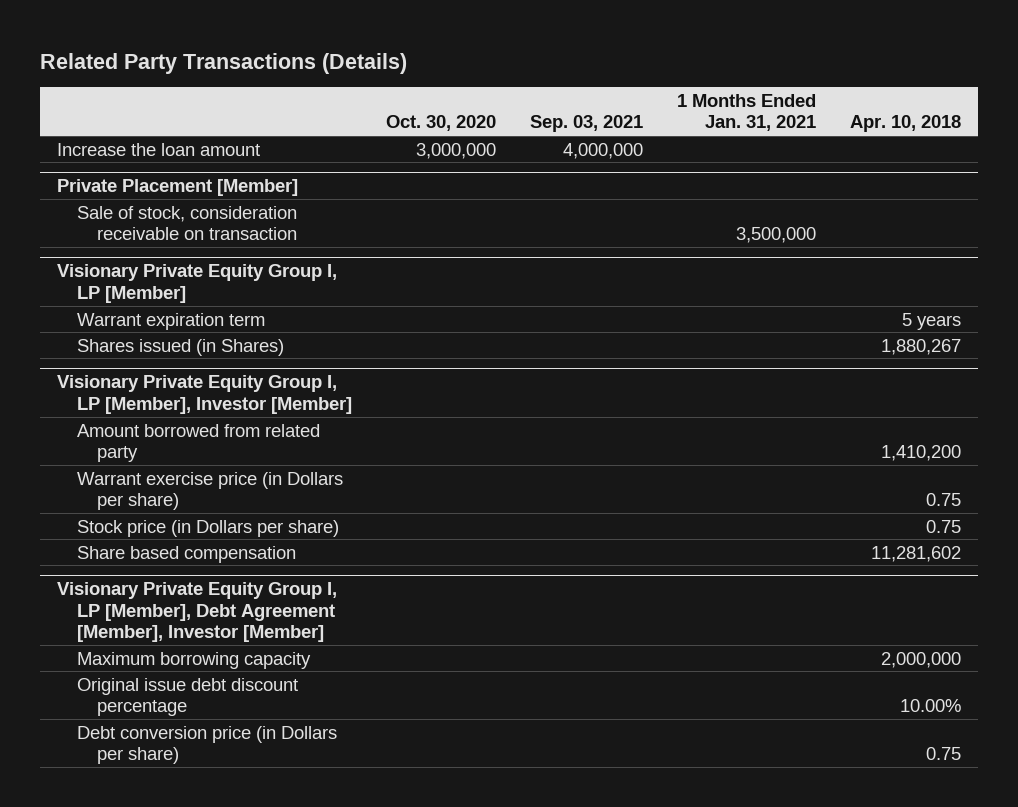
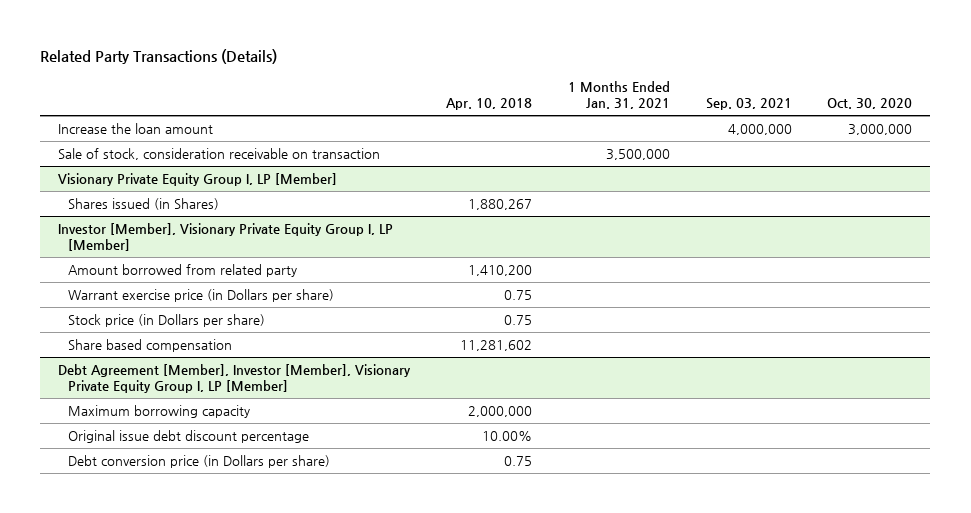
- | Oct. 30, 2020 | Sep. 03, 2021 | 1 Months Ended Jan. 31, 2021 | Apr. 10, 2018
+ | Apr. 10, 2018 | 1 Months Ended Jan. 31, 2021 | Sep. 03, 2021 | Oct. 30, 2020
- Private Placement [Member]
@ Visionary Private Equity Group I, LP [Member]
- Warrant expiration term | | | | 5 years
- Visionary Private Equity Group I, LP [Member], Investor [Member]
+ Investor [Member], Visionary Private Equity Group I, LP [Member]
- Visionary Private Equity Group I, LP [Member], Debt Agreement [Member], Investor [Member]
+ Debt Agreement [Member], Investor [Member], Visionary Private Equity Group I, LP [Member]

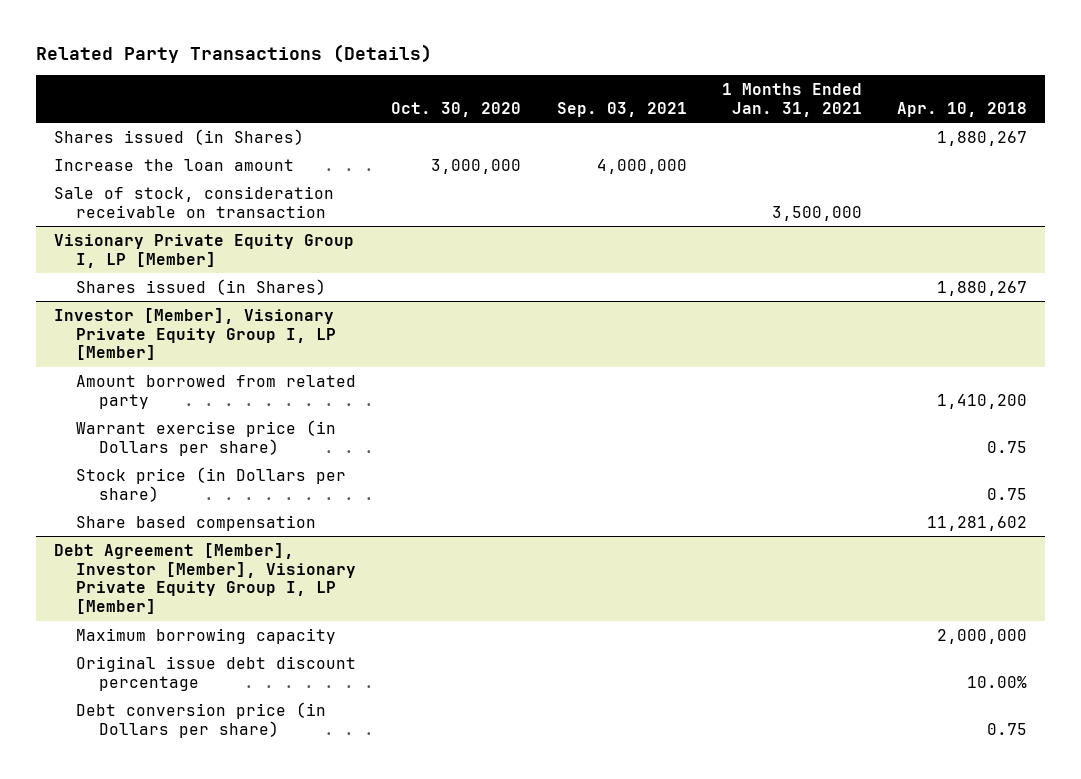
- | Apr. 10, 2018 | 1 Months Ended Jan. 31, 2021 | Sep. 03, 2021 | Oct. 30, 2020
+ | Oct. 30, 2020 | Sep. 03, 2021 | 1 Months Ended Jan. 31, 2021 | Apr. 10, 2018
+ Shares issued (in Shares) | | | | 1,880,267

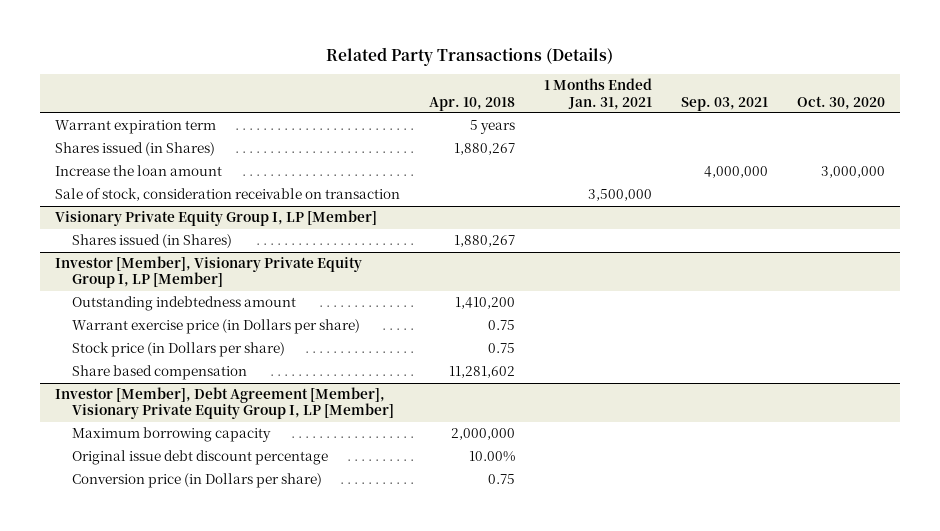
- | Oct. 30, 2020 | Sep. 03, 2021 | 1 Months Ended Jan. 31, 2021 | Apr. 10, 2018
+ | Apr. 10, 2018 | 1 Months Ended Jan. 31, 2021 | Sep. 03, 2021 | Oct. 30, 2020
+ Warrant expiration term | 5 years | | |
@ Investor [Member], Visionary Private Equity Group I, LP [Member]
- Amount borrowed from related party | | | | 1,410,200
+ Outstanding indebtedness amount | 1,410,200 | | |
- Debt Agreement [Member], Investor [Member], Visionary Private Equity Group I, LP [Member]
+ Investor [Member], Debt Agreement [Member], Visionary Private Equity Group I, LP [Member]
- Debt conversion price (in Dollars per share) | | | | 0.75
+ Conversion price (in Dollars per share) | 0.75 | | |

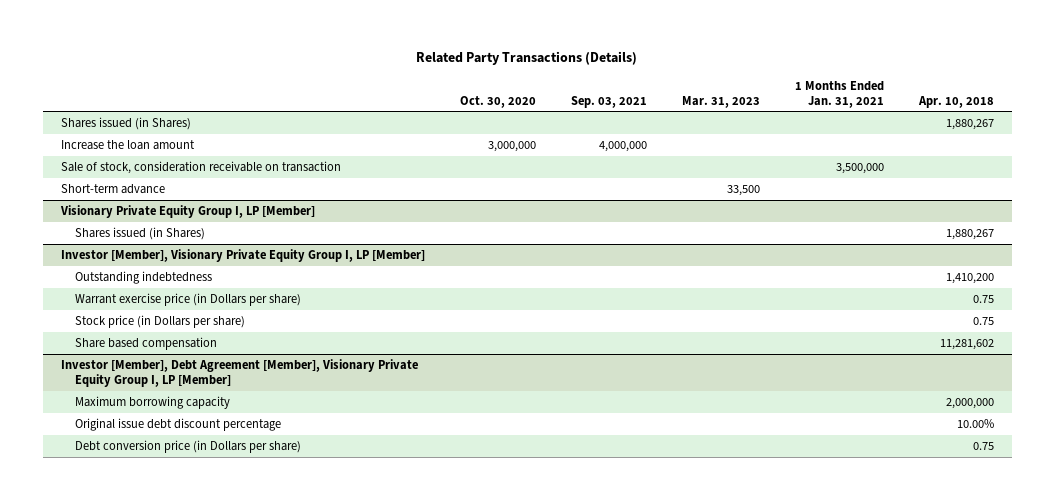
- | Apr. 10, 2018 | 1 Months Ended Jan. 31, 2021 | Sep. 03, 2021 | Oct. 30, 2020
+ | Oct. 30, 2020 | Sep. 03, 2021 | Mar. 31, 2023 | 1 Months Ended Jan. 31, 2021 | Apr. 10, 2018
- Warrant expiration term | 5 years | | |
+ Short-term advance | | | 33,500 | |
@ Investor [Member], Visionary Private Equity Group I, LP [Member]
- Outstanding indebtedness amount | 1,410,200 | | |
+ Outstanding indebtedness | | | | | 1,410,200
@ Investor [Member], Debt Agreement [Member], Visionary Private Equity Group I, LP [Member]
- Conversion price (in Dollars per share) | 0.75 | | |
+ Debt conversion price (in Dollars per share) | | | | | 0.75

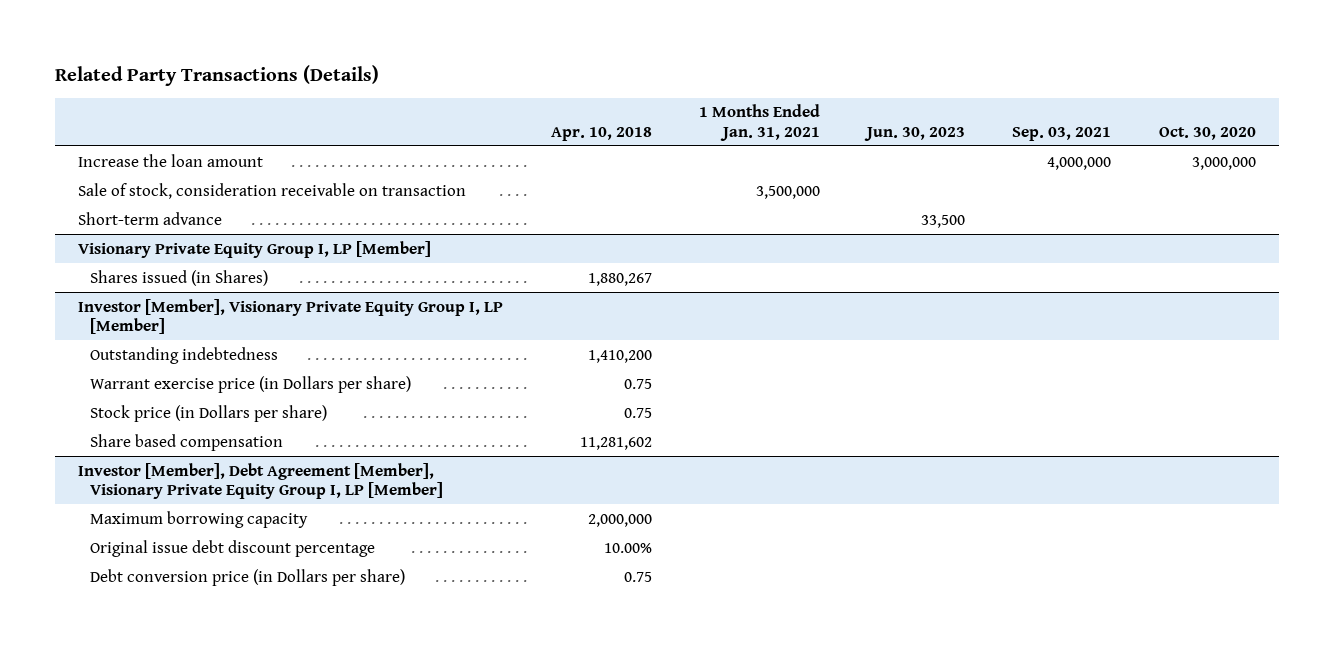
- | Oct. 30, 2020 | Sep. 03, 2021 | Mar. 31, 2023 | 1 Months Ended Jan. 31, 2021 | Apr. 10, 2018
+ | Apr. 10, 2018 | 1 Months Ended Jan. 31, 2021 | Jun. 30, 2023 | Sep. 03, 2021 | Oct. 30, 2020
- Shares issued (in Shares) | | | | | 1,880,267

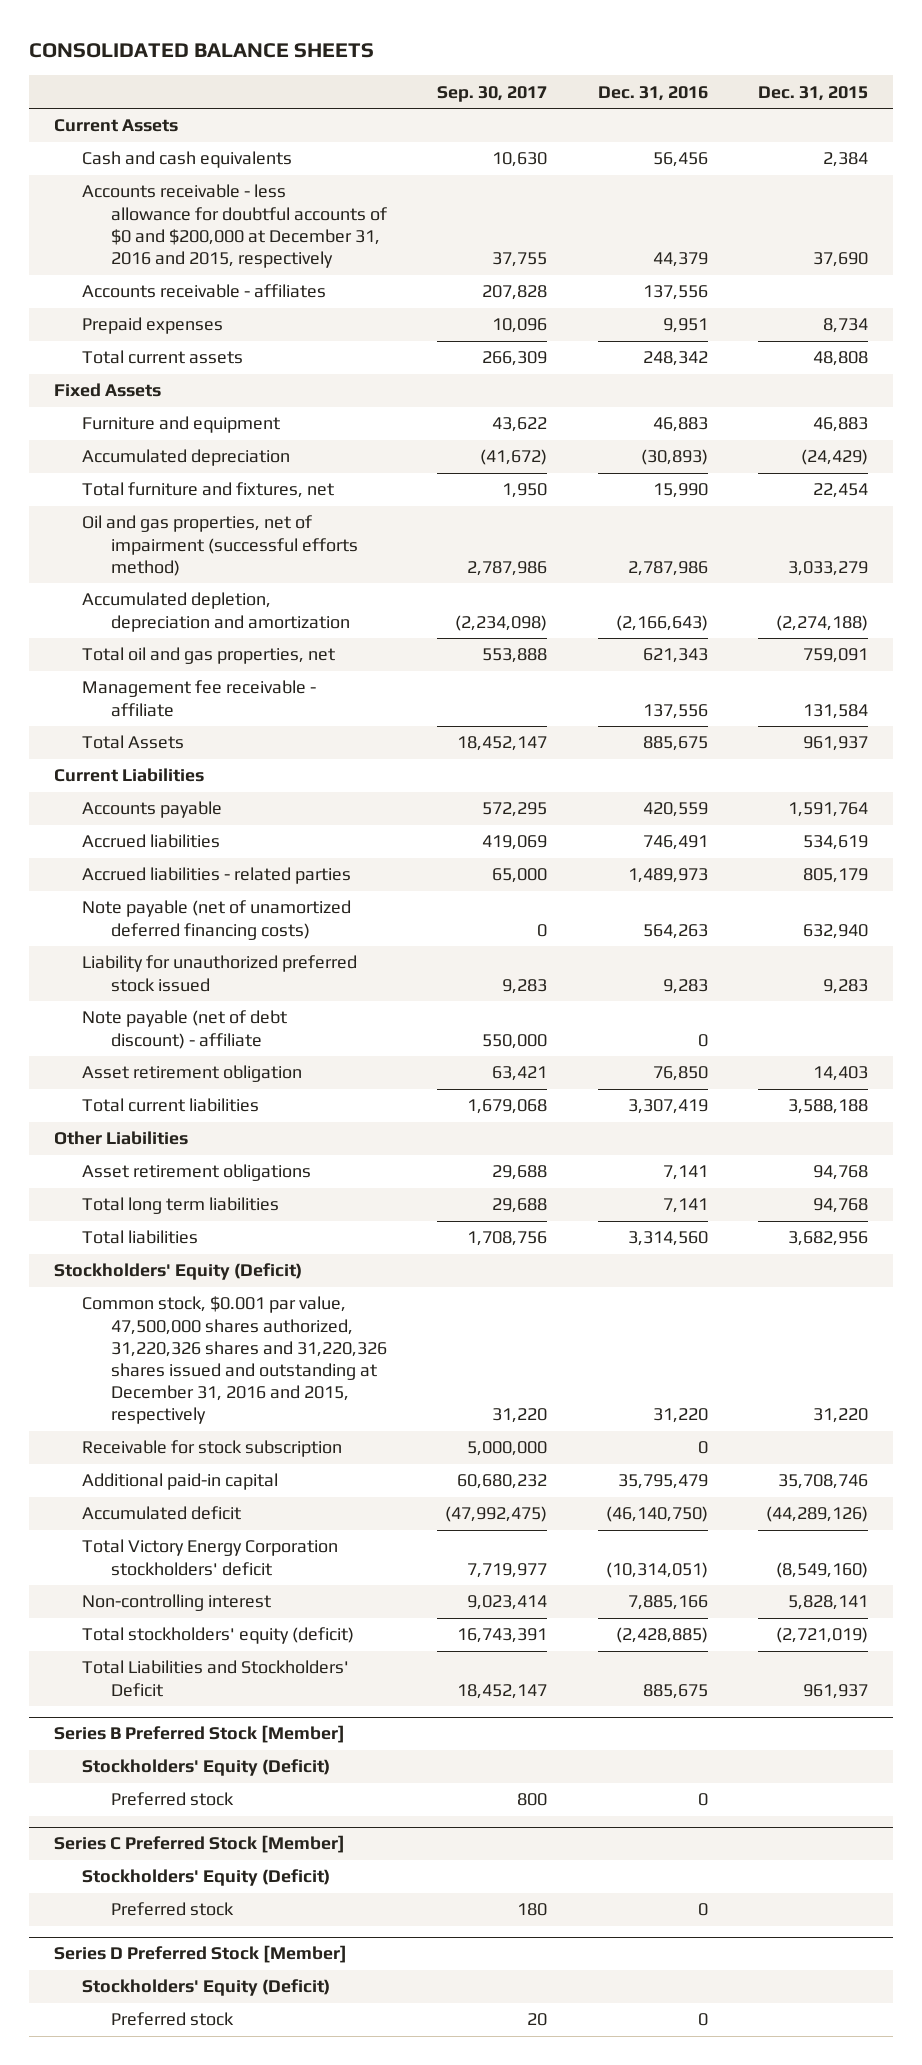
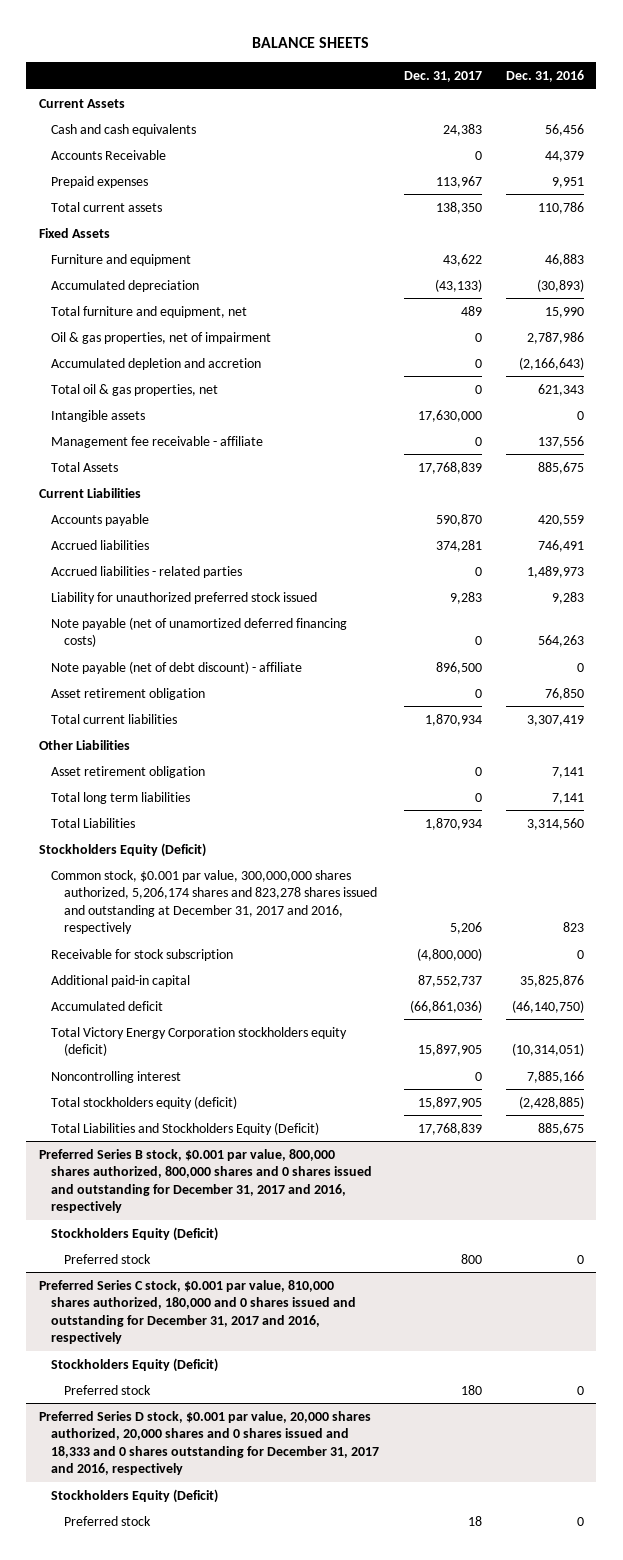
- CONSOLIDATED BALANCE SHEETS
+ BALANCE SHEETS
- | Sep. 30, 2017 | Dec. 31, 2016 | Dec. 31, 2015
+ | Dec. 31, 2017 | Dec. 31, 2016
- Accounts receivable - less allowance for doubtful accounts of $0 and $200,000 at December 31, 2016 and 2015, respectively | 37,755 | 44,379 | 37,690
- Accounts receivable - affiliates | 207,828 | 137,556 |
+ Accounts Receivable | 0 | 44,379
- Total current assets | 266,309 | 248,342 | 48,808
+ Total current assets | 138,350 | 110,786
- Total furniture and fixtures, net | 1,950 | 15,990 | 22,454
- Oil and gas properties, net of impairment (successful efforts method) | 2,787,986 | 2,787,986 | 3,033,279
- Accumulated depletion, depreciation and amortization | (2,234,098) | (2,166,643) | (2,274,188)
- Total oil and gas properties, net | 553,888 | 621,343 | 759,091
+ Total furniture and equipment, net | 489 | 15,990
+ Oil & gas properties, net of impairment | 0 | 2,787,986
+ Accumulated depletion and accretion | 0 | (2,166,643)
+ Total oil & gas properties, net | 0 | 621,343
+ Intangible assets | 17,630,000 | 0
moved down: Note payable (net of unamortized deferred financing costs) | 0 | 564,263
- Asset retirement obligations | 29,688 | 7,141 | 94,768
+ Asset retirement obligation | 0 | 7,141
- Total liabilities | 1,708,756 | 3,314,560 | 3,682,956
- Stockholders' Equity (Deficit)
- Common stock, $0.001 par value, 47,500,000 shares authorized, 31,220,326 shares and 31,220,326 shares issued and outstanding at December 31, 2016 and 2015, respectively | 31,220 | 31,220 | 31,220
+ Total Liabilities | 1,870,934 | 3,314,560
+ Stockholders Equity (Deficit)
+ Common stock, $0.001 par value, 300,000,000 shares authorized, 5,206,174 shares and 823,278 shares issued and outstanding at December 31, 2017 and 2016, respectively | 5,206 | 823
- Additional paid-in capital | 60,680,232 | 35,795,479 | 35,708,746
+ Additional paid-in capital | 87,552,737 | 35,825,876
- Total Victory Energy Corporation stockholders' deficit | 7,719,977 | (10,314,051) | (8,549,160)
- Non-controlling interest | 9,023,414 | 7,885,166 | 5,828,141
- Total stockholders' equity (deficit) | 16,743,391 | (2,428,885) | (2,721,019)
- Total Liabilities and Stockholders' Deficit | 18,452,147 | 885,675 | 961,937
- Series B Preferred Stock [Member]
- Stockholders' Equity (Deficit)
+ Total Victory Energy Corporation stockholders equity (deficit) | 15,897,905 | (10,314,051)
+ Noncontrolling interest | 0 | 7,885,166
+ Total stockholders equity (deficit) | 15,897,905 | (2,428,885)
+ Total Liabilities and Stockholders Equity (Deficit) | 17,768,839 | 885,675
+ Preferred Series B stock, $0.001 par value, 800,000 shares authorized, 800,000 shares and 0 shares issued and outstanding for December 31, 2017 and 2016, respectively
+ Stockholders Equity (Deficit)
- Series C Preferred Stock [Member]
- Stockholders' Equity (Deficit)
+ Preferred Series C stock, $0.001 par value, 810,000 shares authorized, 180,000 and 0 shares issued and outstanding for December 31, 2017 and 2016, respectively
+ Stockholders Equity (Deficit)
- Series D Preferred Stock [Member]
- Stockholders' Equity (Deficit)
+ Preferred Series D stock, $0.001 par value, 20,000 shares authorized, 20,000 shares and 0 shares issued and 18,333 and 0 shares outstanding for December 31, 2017 and 2016, respectively
+ Stockholders Equity (Deficit)

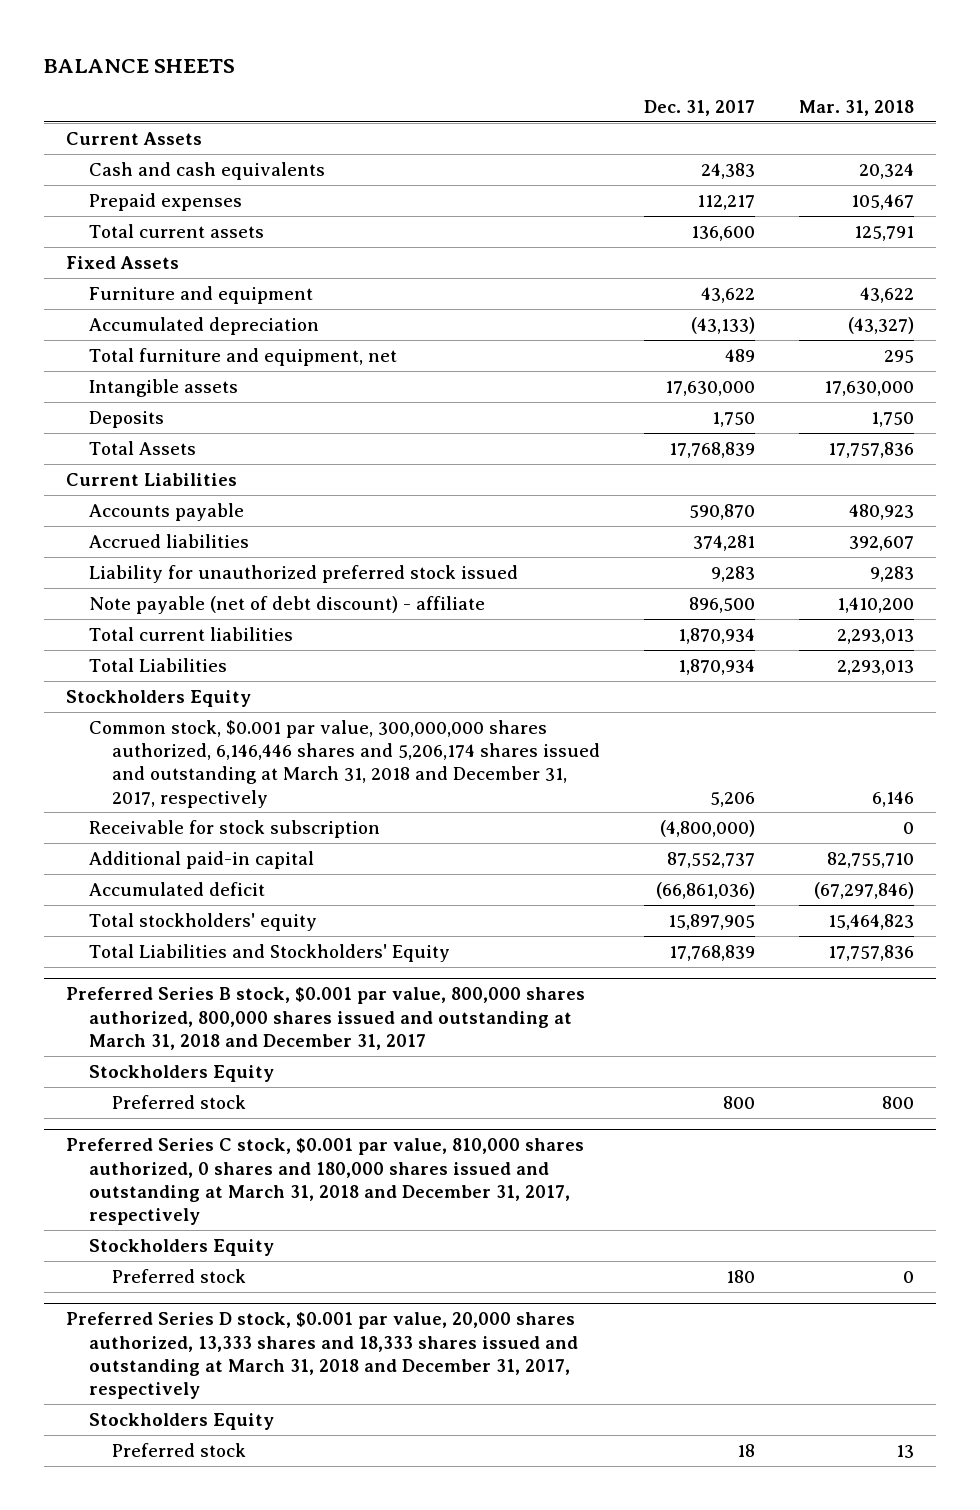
- | Dec. 31, 2017 | Dec. 31, 2016
+ | Dec. 31, 2017 | Mar. 31, 2018
- Accounts Receivable | 0 | 44,379
- Prepaid expenses | 113,967 | 9,951
- Total current assets | 138,350 | 110,786
+ Prepaid expenses | 112,217 | 105,467
+ Total current assets | 136,600 | 125,791
- Oil & gas properties, net of impairment | 0 | 2,787,986
- Accumulated depletion and accretion | 0 | (2,166,643)
- Total oil & gas properties, net | 0 | 621,343
- Management fee receivable - affiliate | 0 | 137,556
+ Deposits | 1,750 | 1,750
- Accrued liabilities - related parties | 0 | 1,489,973
- Note payable (net of unamortized deferred financing costs) | 0 | 564,263
- Asset retirement obligation | 0 | 76,850
- Other Liabilities
- Asset retirement obligation | 0 | 7,141
- Total long term liabilities | 0 | 7,141
- Stockholders Equity (Deficit)
- Common stock, $0.001 par value, 300,000,000 shares authorized, 5,206,174 shares and 823,278 shares issued and outstanding at December 31, 2017 and 2016, respectively | 5,206 | 823
+ Stockholders Equity
+ Common stock, $0.001 par value, 300,000,000 shares authorized, 6,146,446 shares and 5,206,174 shares issued and outstanding at March 31, 2018 and December 31, 2017, respectively | 5,206 | 6,146
- Total Victory Energy Corporation stockholders equity (deficit) | 15,897,905 | (10,314,051)
- Noncontrolling interest | 0 | 7,885,166
- Total stockholders equity (deficit) | 15,897,905 | (2,428,885)
- Total Liabilities and Stockholders Equity (Deficit) | 17,768,839 | 885,675
- Preferred Series B stock, $0.001 par value, 800,000 shares authorized, 800,000 shares and 0 shares issued and outstanding for December 31, 2017 and 2016, respectively
- Stockholders Equity (Deficit)
+ Total stockholders' equity | 15,897,905 | 15,464,823
+ Total Liabilities and Stockholders' Equity | 17,768,839 | 17,757,836
+ Preferred Series B stock, $0.001 par value, 800,000 shares authorized, 800,000 shares issued and outstanding at March 31, 2018 and December 31, 2017
+ Stockholders Equity
- Preferred Series C stock, $0.001 par value, 810,000 shares authorized, 180,000 and 0 shares issued and outstanding for December 31, 2017 and 2016, respectively
- Stockholders Equity (Deficit)
+ Preferred Series C stock, $0.001 par value, 810,000 shares authorized, 0 shares and 180,000 shares issued and outstanding at March 31, 2018 and December 31, 2017, respectively
+ Stockholders Equity
- Preferred Series D stock, $0.001 par value, 20,000 shares authorized, 20,000 shares and 0 shares issued and 18,333 and 0 shares outstanding for December 31, 2017 and 2016, respectively
- Stockholders Equity (Deficit)
+ Preferred Series D stock, $0.001 par value, 20,000 shares authorized, 13,333 shares and 18,333 shares issued and outstanding at March 31, 2018 and December 31, 2017, respectively
+ Stockholders Equity

